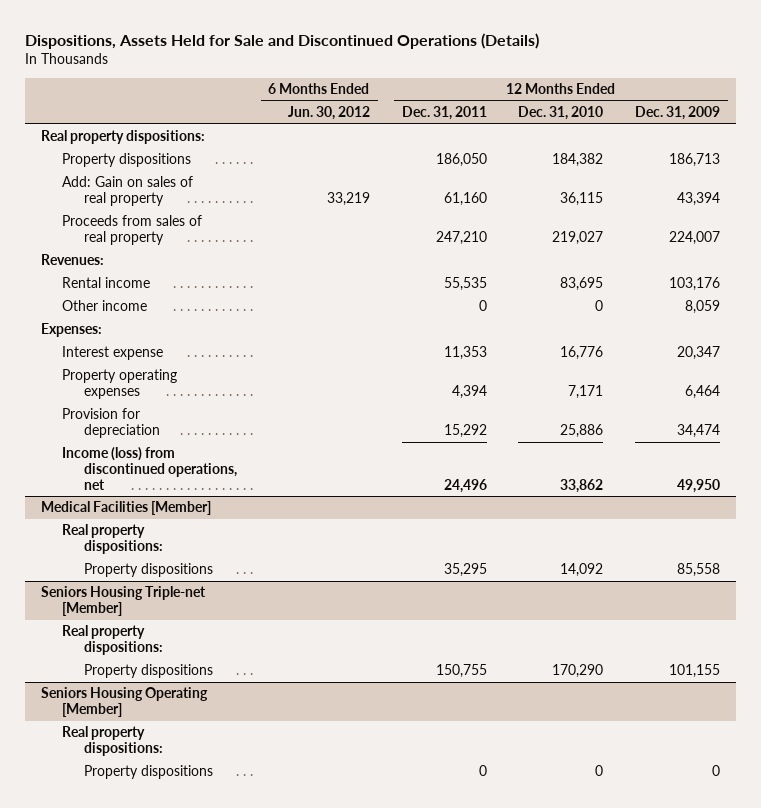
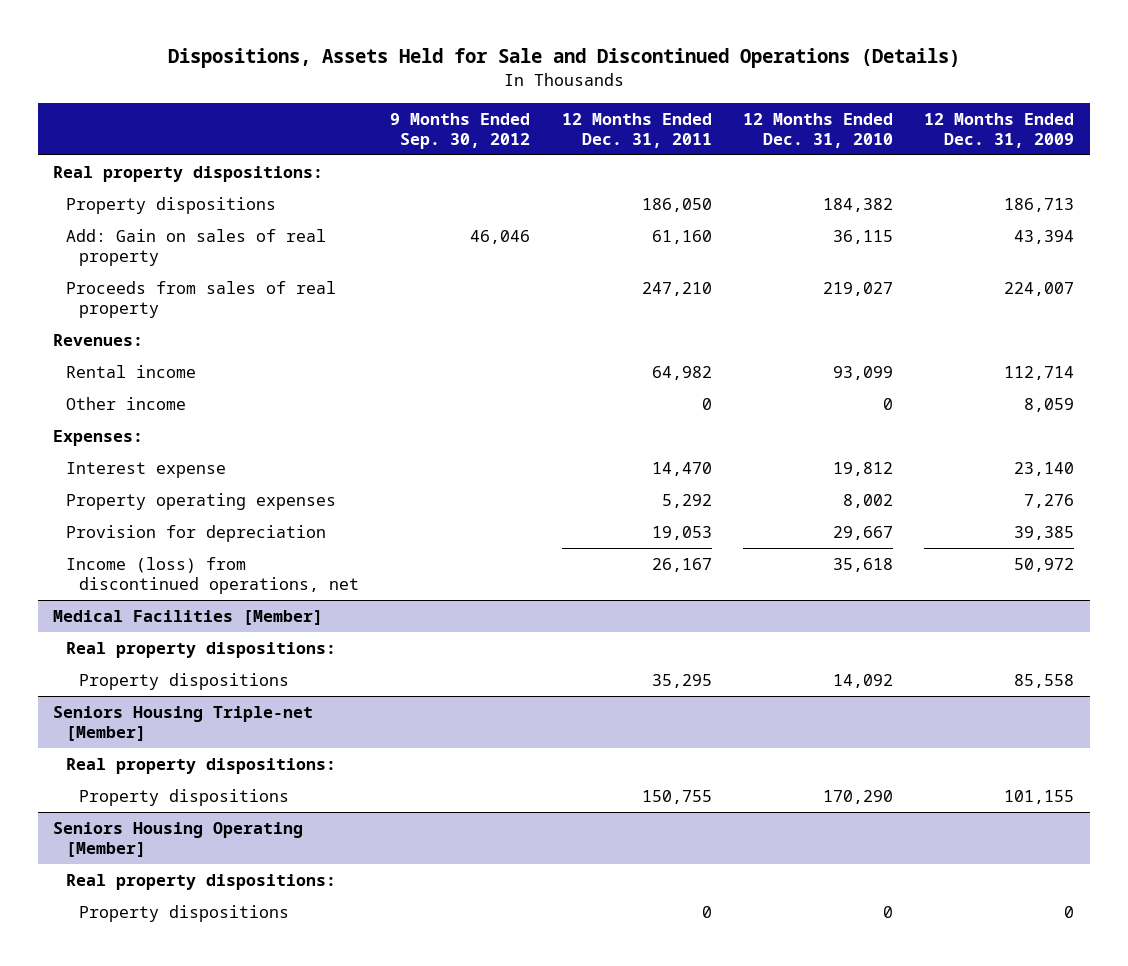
- | 6 Months Ended Jun. 30, 2012 | 12 Months Ended Dec. 31, 2011 | 12 Months Ended Dec. 31, 2010 | 12 Months Ended Dec. 31, 2009
+ | 9 Months Ended Sep. 30, 2012 | 12 Months Ended Dec. 31, 2011 | 12 Months Ended Dec. 31, 2010 | 12 Months Ended Dec. 31, 2009
- Rental income | | 55,535 | 83,695 | 103,176
+ Rental income | | 64,982 | 93,099 | 112,714
- Interest expense | | 11,353 | 16,776 | 20,347
- Property operating expenses | | 4,394 | 7,171 | 6,464
- Provision for depreciation | | 15,292 | 25,886 | 34,474
- Income (loss) from discontinued operations, net | | 24,496 | 33,862 | 49,950
+ Interest expense | | 14,470 | 19,812 | 23,140
+ Property operating expenses | | 5,292 | 8,002 | 7,276
+ Provision for depreciation | | 19,053 | 29,667 | 39,385
+ Income (loss) from discontinued operations, net | | 26,167 | 35,618 | 50,972

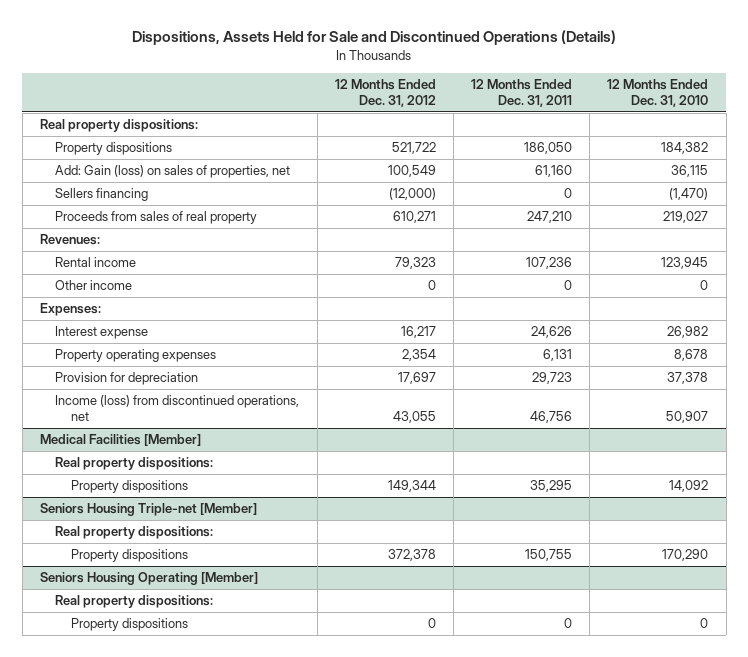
- | 9 Months Ended Sep. 30, 2012 | 12 Months Ended Dec. 31, 2011 | 12 Months Ended Dec. 31, 2010 | 12 Months Ended Dec. 31, 2009
+ | 12 Months Ended Dec. 31, 2012 | 12 Months Ended Dec. 31, 2011 | 12 Months Ended Dec. 31, 2010
- Add: Gain on sales of real property | 46,046 | 61,160 | 36,115 | 43,394
+ Add: Gain (loss) on sales of properties, net | 100,549 | 61,160 | 36,115
+ Sellers financing | (12,000) | 0 | (1,470)
- Rental income | | 64,982 | 93,099 | 112,714
+ Rental income | 79,323 | 107,236 | 123,945
- Interest expense | | 14,470 | 19,812 | 23,140
- Property operating expenses | | 5,292 | 8,002 | 7,276
- Provision for depreciation | | 19,053 | 29,667 | 39,385
- Income (loss) from discontinued operations, net | | 26,167 | 35,618 | 50,972
+ Interest expense | 16,217 | 24,626 | 26,982
+ Property operating expenses | 2,354 | 6,131 | 8,678
+ Provision for depreciation | 17,697 | 29,723 | 37,378
+ Income (loss) from discontinued operations, net | 43,055 | 46,756 | 50,907

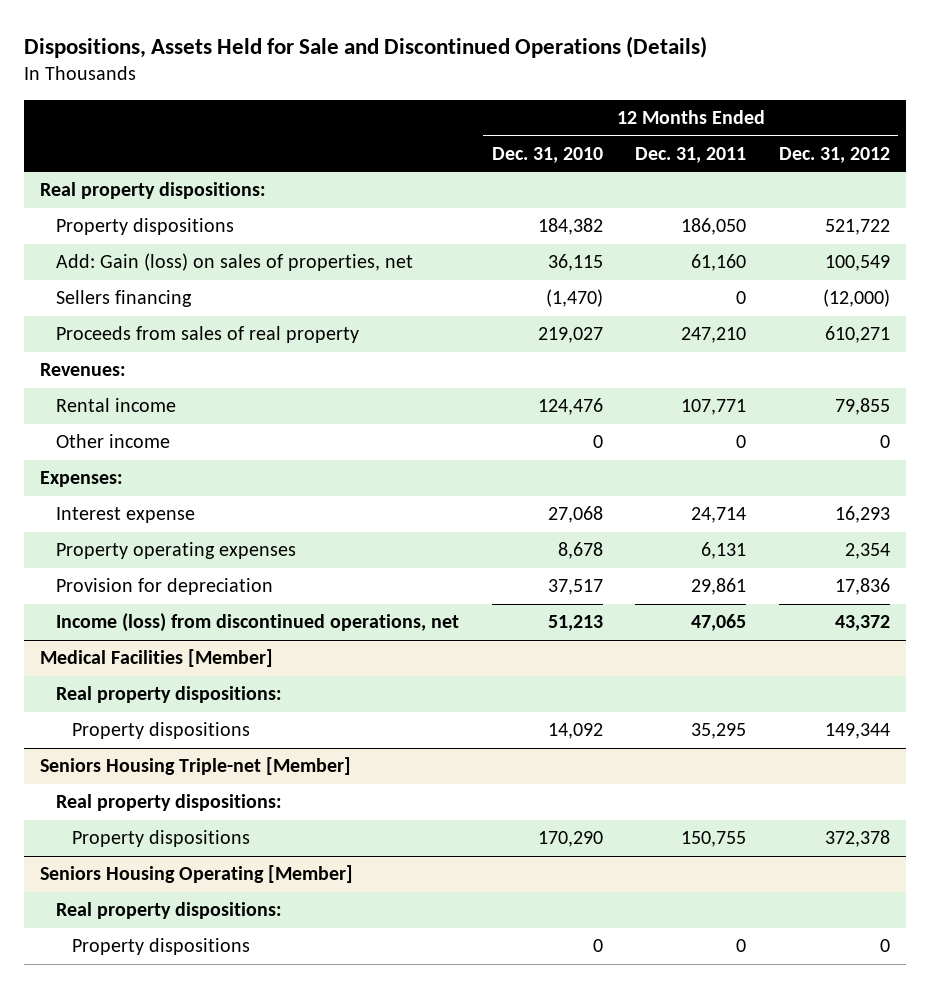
- | 12 Months Ended Dec. 31, 2012 | 12 Months Ended Dec. 31, 2011 | 12 Months Ended Dec. 31, 2010
+ | 12 Months Ended Dec. 31, 2010 | 12 Months Ended Dec. 31, 2011 | 12 Months Ended Dec. 31, 2012
- Rental income | 79,323 | 107,236 | 123,945
+ Rental income | 124,476 | 107,771 | 79,855
- Interest expense | 16,217 | 24,626 | 26,982
+ Interest expense | 27,068 | 24,714 | 16,293
- Provision for depreciation | 17,697 | 29,723 | 37,378
- Income (loss) from discontinued operations, net | 43,055 | 46,756 | 50,907
+ Provision for depreciation | 37,517 | 29,861 | 17,836
+ Income (loss) from discontinued operations, net | 51,213 | 47,065 | 43,372

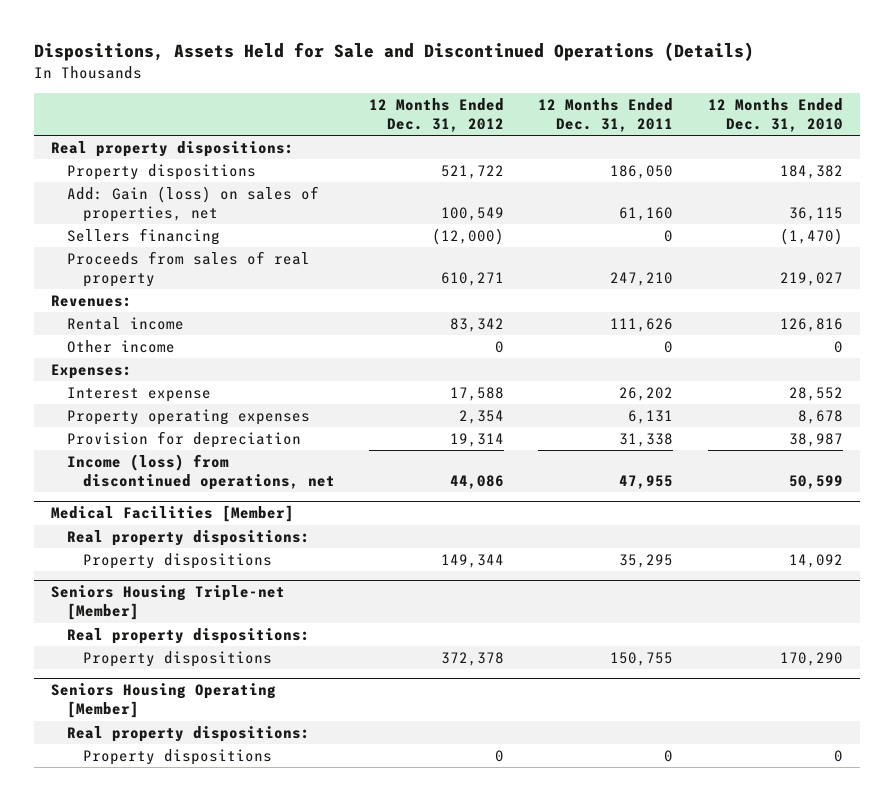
- | 12 Months Ended Dec. 31, 2010 | 12 Months Ended Dec. 31, 2011 | 12 Months Ended Dec. 31, 2012
+ | 12 Months Ended Dec. 31, 2012 | 12 Months Ended Dec. 31, 2011 | 12 Months Ended Dec. 31, 2010
- Rental income | 124,476 | 107,771 | 79,855
+ Rental income | 83,342 | 111,626 | 126,816
- Interest expense | 27,068 | 24,714 | 16,293
+ Interest expense | 17,588 | 26,202 | 28,552
- Provision for depreciation | 37,517 | 29,861 | 17,836
- Income (loss) from discontinued operations, net | 51,213 | 47,065 | 43,372
+ Provision for depreciation | 19,314 | 31,338 | 38,987
+ Income (loss) from discontinued operations, net | 44,086 | 47,955 | 50,599

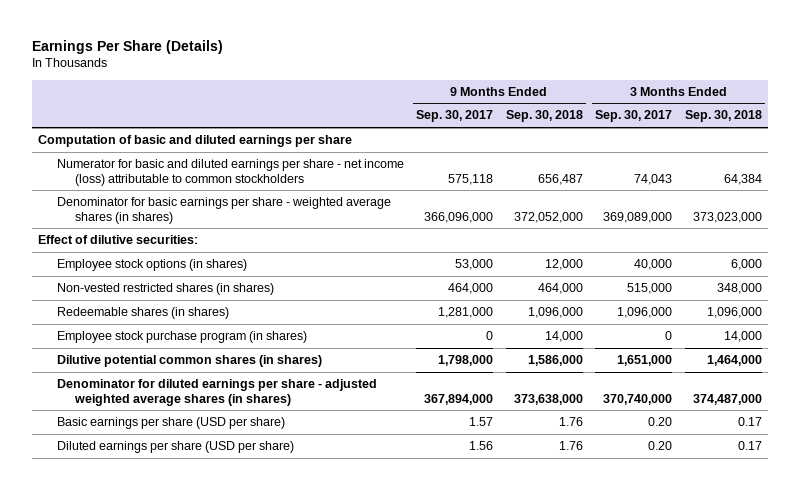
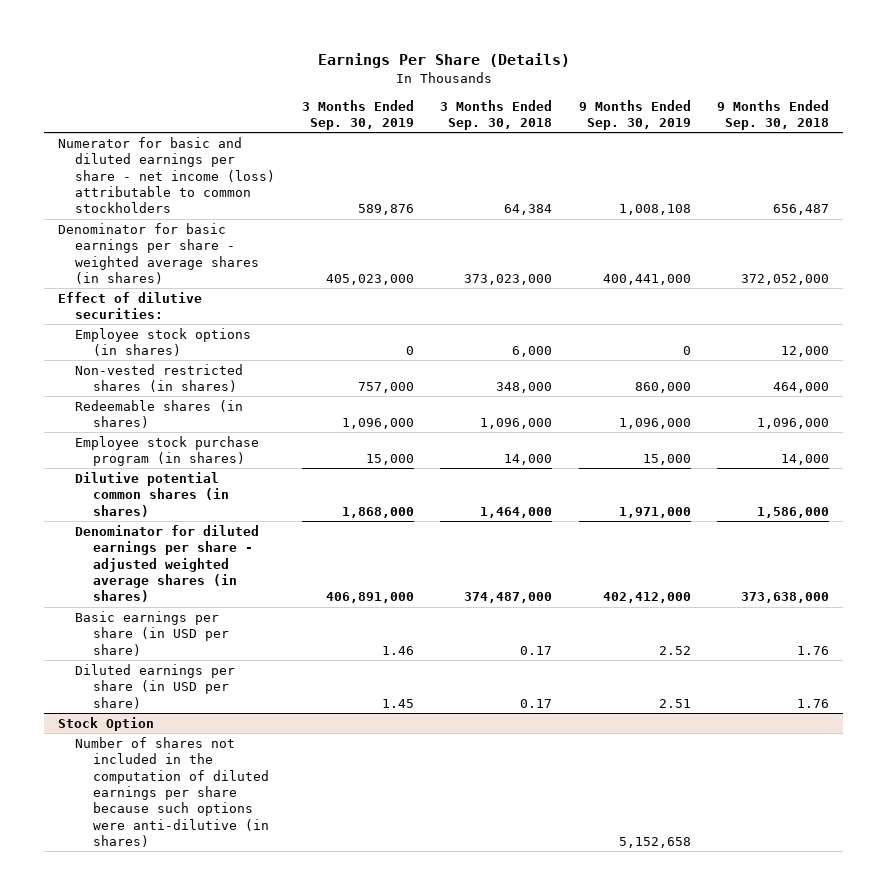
- | 9 Months Ended Sep. 30, 2017 | 9 Months Ended Sep. 30, 2018 | 3 Months Ended Sep. 30, 2017 | 3 Months Ended Sep. 30, 2018
+ | 3 Months Ended Sep. 30, 2019 | 3 Months Ended Sep. 30, 2018 | 9 Months Ended Sep. 30, 2019 | 9 Months Ended Sep. 30, 2018
- Computation of basic and diluted earnings per share
- Basic earnings per share (USD per share) | 1.57 | 1.76 | 0.20 | 0.17
- Diluted earnings per share (USD per share) | 1.56 | 1.76 | 0.20 | 0.17
+ Basic earnings per share (in USD per share) | 1.46 | 0.17 | 2.52 | 1.76
+ Diluted earnings per share (in USD per share) | 1.45 | 0.17 | 2.51 | 1.76
+ Stock Option
+ Number of shares not included in the computation of diluted earnings per share because such options were anti-dilutive (in shares) | | | 5,152,658 |

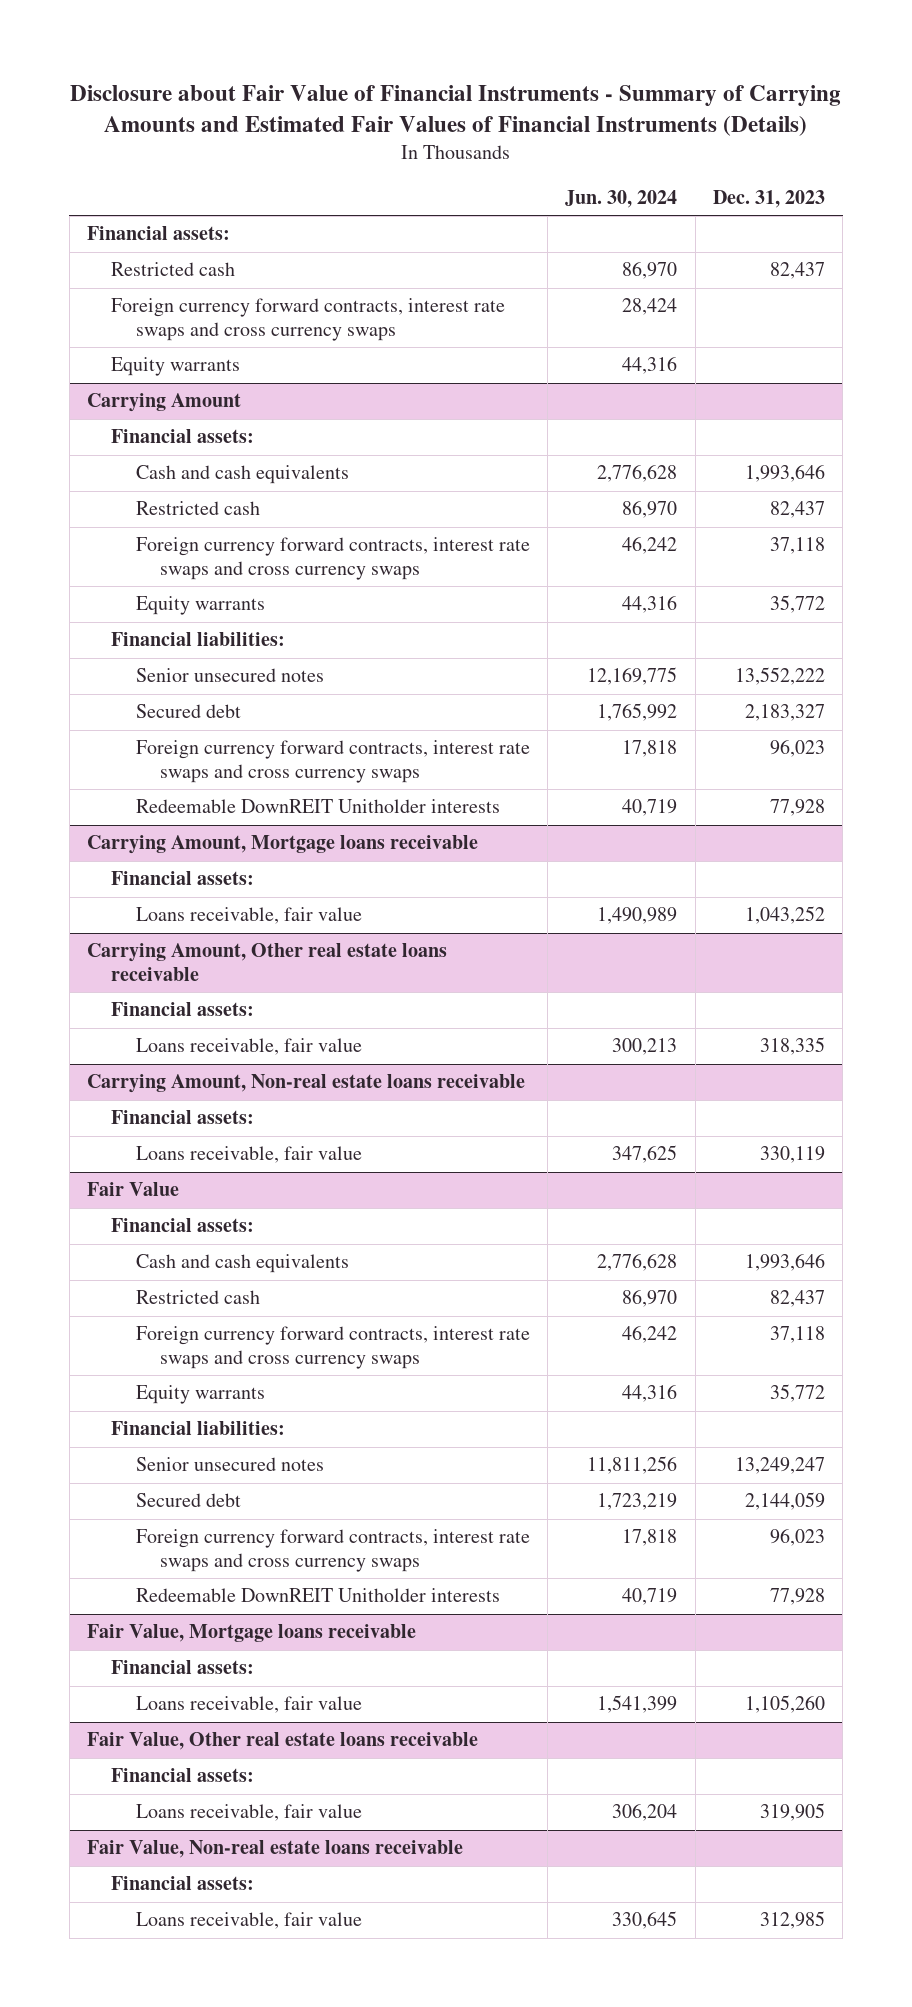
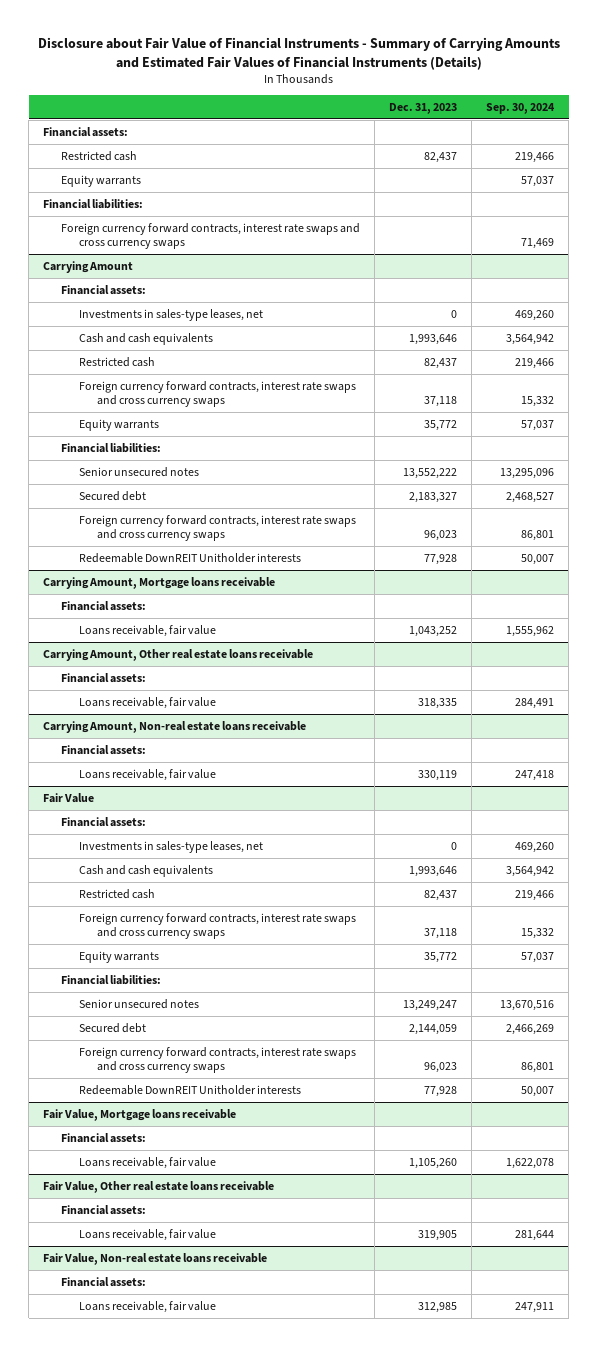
- | Jun. 30, 2024 | Dec. 31, 2023
+ | Dec. 31, 2023 | Sep. 30, 2024
+ Financial liabilities:
moved down: Foreign currency forward contracts, interest rate swaps and cross currency swaps | | 71,469
@ Carrying Amount
+ Investments in sales-type leases, net | 0 | 469,260
@ Fair Value
+ Investments in sales-type leases, net | 0 | 469,260

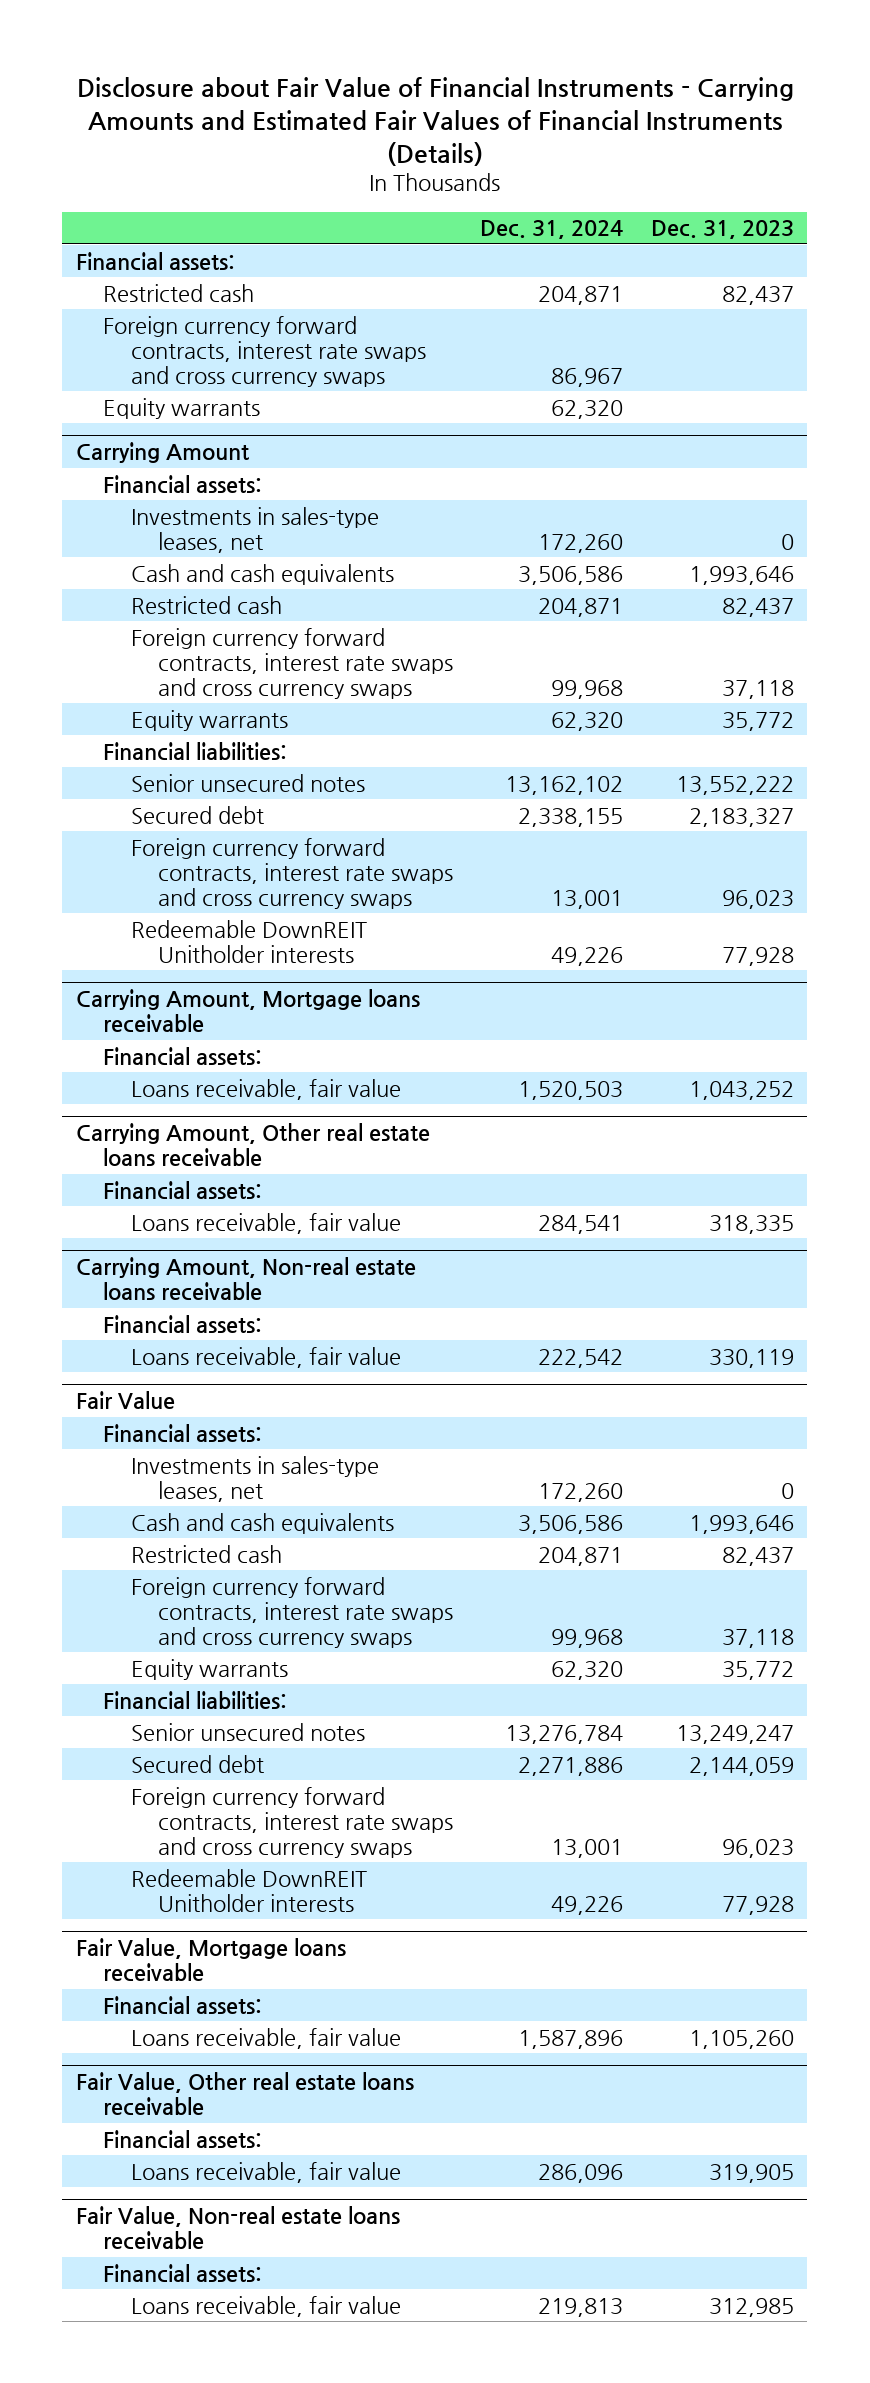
- Disclosure about Fair Value of Financial Instruments - Summary of Carrying Amounts and Estimated Fair Values of Financial Instruments (Details)
+ Disclosure about Fair Value of Financial Instruments - Carrying Amounts and Estimated Fair Values of Financial Instruments (Details)
- | Dec. 31, 2023 | Sep. 30, 2024
+ | Dec. 31, 2024 | Dec. 31, 2023
- Financial liabilities:
moved down: Equity warrants | 62,320 |

